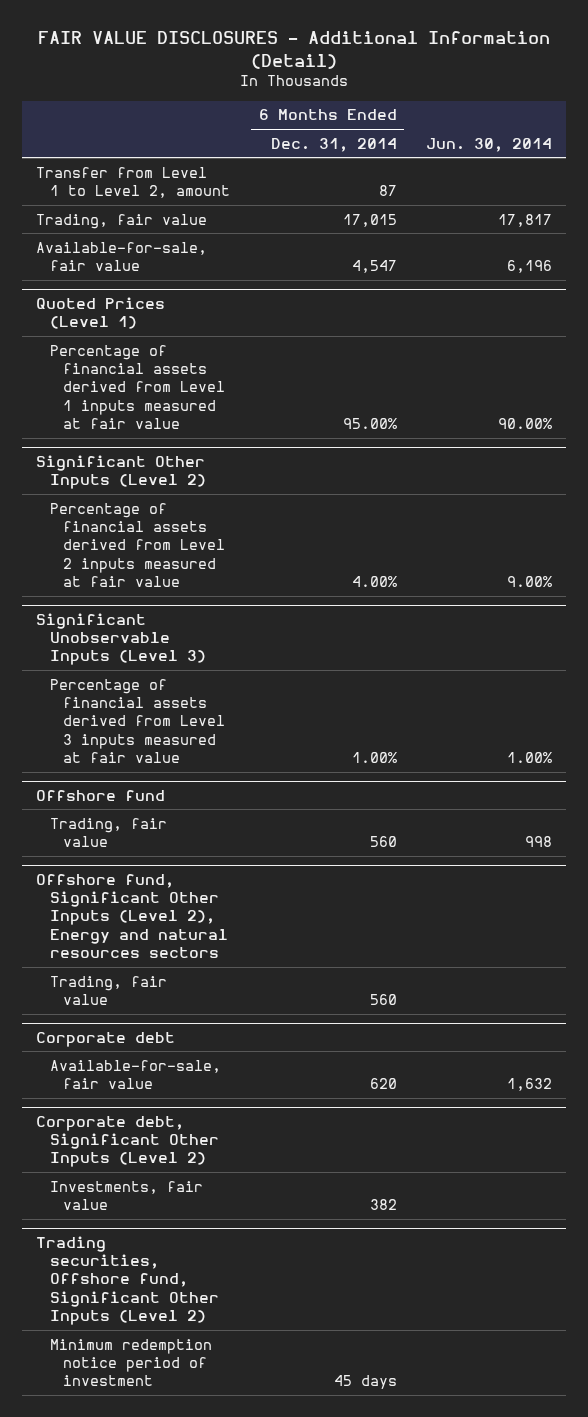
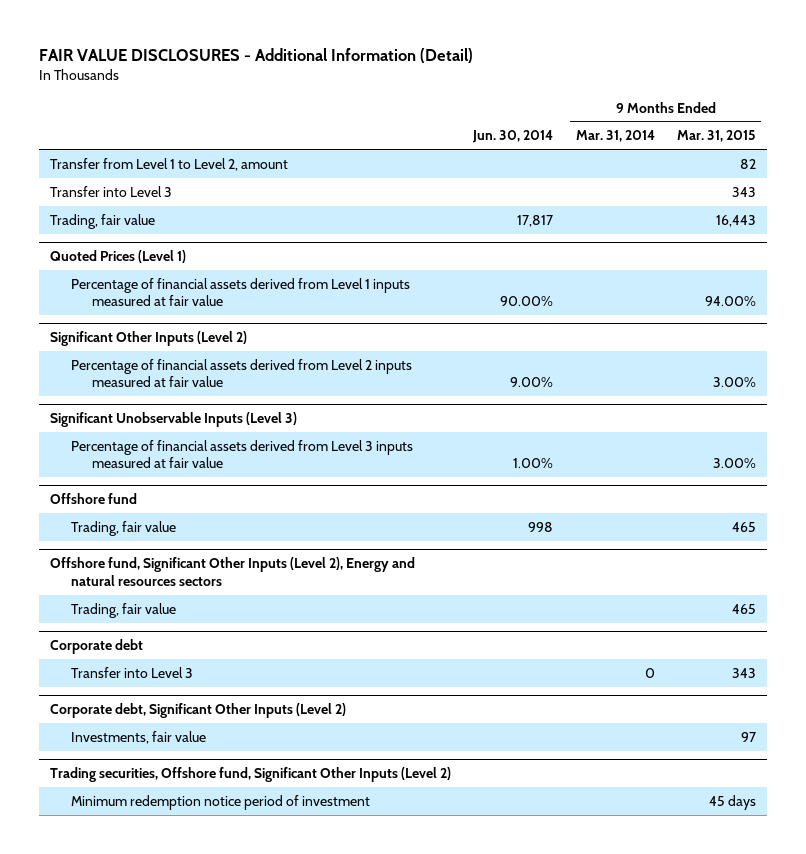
- | 6 Months Ended Dec. 31, 2014 | Jun. 30, 2014
+ | Jun. 30, 2014 | 9 Months Ended Mar. 31, 2014 | 9 Months Ended Mar. 31, 2015
+ Transfer into Level 3 | | | 343
- Available-for-sale, fair value | 4,547 | 6,196
@ Corporate debt
- Available-for-sale, fair value | 620 | 1,632
+ Transfer into Level 3 | | 0 | 343

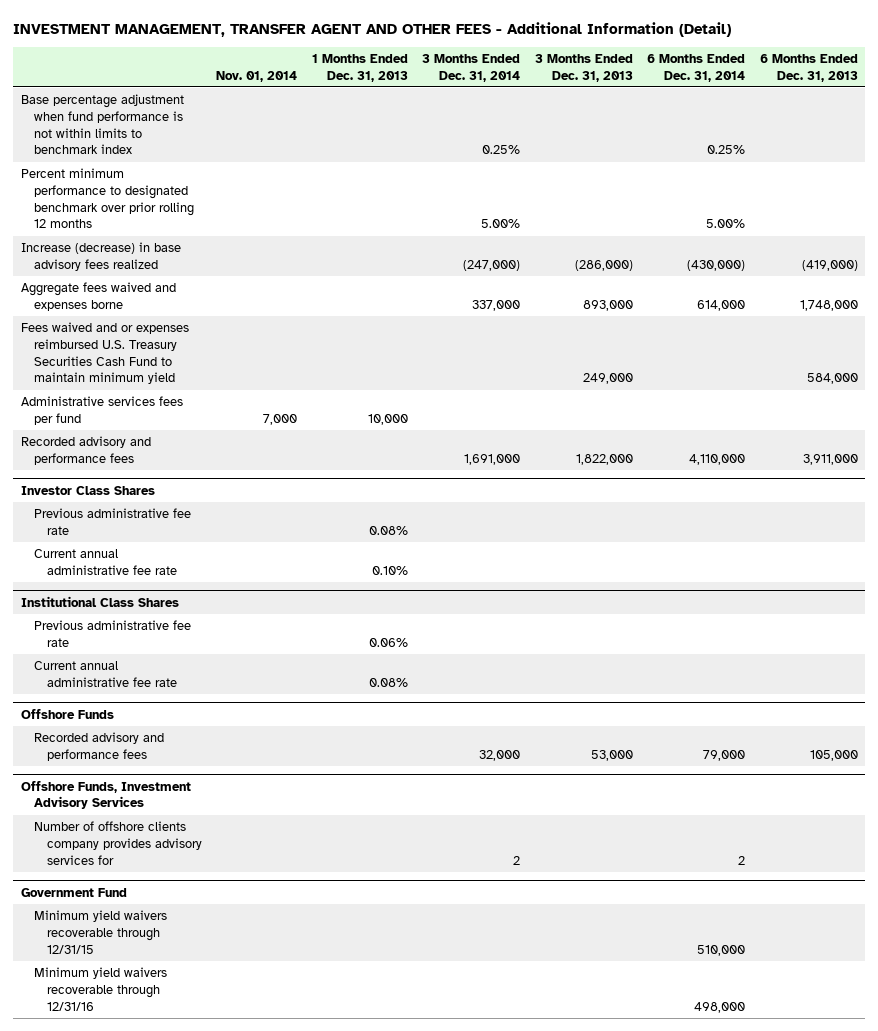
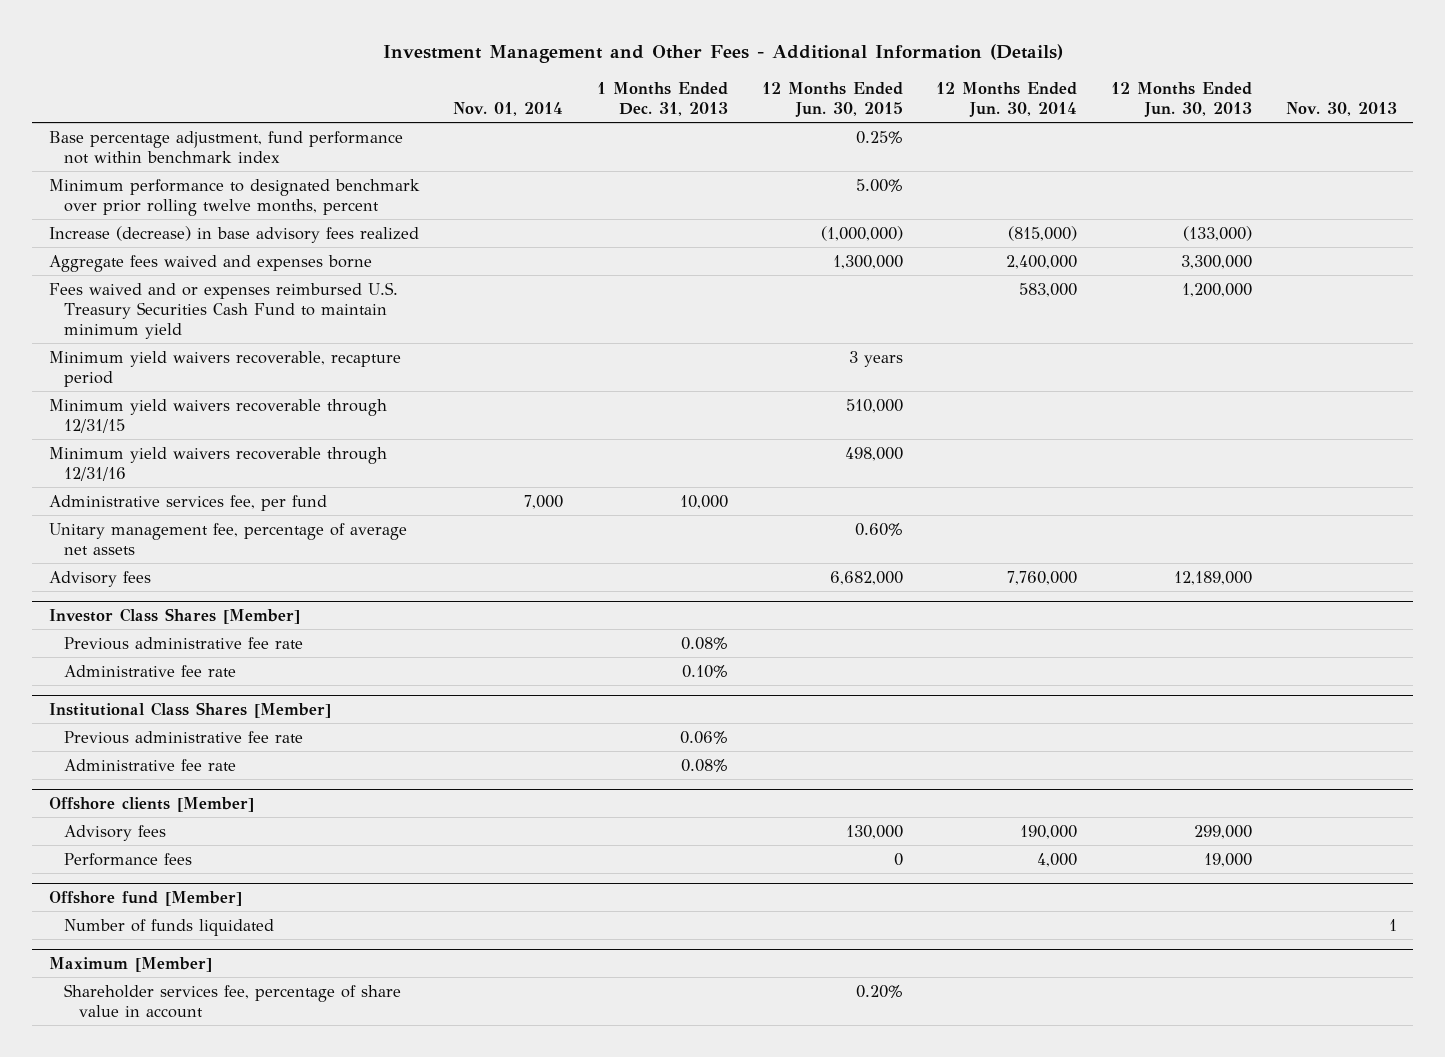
- INVESTMENT MANAGEMENT, TRANSFER AGENT AND OTHER FEES - Additional Information (Detail)
+ Investment Management and Other Fees - Additional Information (Details)
- | Nov. 01, 2014 | 1 Months Ended Dec. 31, 2013 | 3 Months Ended Dec. 31, 2014 | 3 Months Ended Dec. 31, 2013 | 6 Months Ended Dec. 31, 2014 | 6 Months Ended Dec. 31, 2013
+ | Nov. 01, 2014 | 1 Months Ended Dec. 31, 2013 | 12 Months Ended Jun. 30, 2015 | 12 Months Ended Jun. 30, 2014 | 12 Months Ended Jun. 30, 2013 | Nov. 30, 2013
- Base percentage adjustment when fund performance is not within limits to benchmark index | | | 0.25% | | 0.25% |
- Percent minimum performance to designated benchmark over prior rolling 12 months | | | 5.00% | | 5.00% |
+ Base percentage adjustment, fund performance not within benchmark index | | | 0.25% | | |
+ Minimum performance to designated benchmark over prior rolling twelve months, percent | | | 5.00% | | |
- Administrative services fees per fund | 7,000 | 10,000 | | | |
- Recorded advisory and performance fees | | | 1,691,000 | 1,822,000 | 4,110,000 | 3,911,000
- Investor Class Shares
+ Minimum yield waivers recoverable, recapture period | | | 3 years | | |
+ Minimum yield waivers recoverable through 12/31/15 | | | 510,000 | | |
+ Minimum yield waivers recoverable through 12/31/16 | | | 498,000 | | |
+ Administrative services fee, per fund | 7,000 | 10,000 | | | |
+ Unitary management fee, percentage of average net assets | | | 0.60% | | |
+ Advisory fees | | | 6,682,000 | 7,760,000 | 12,189,000 |
+ Investor Class Shares [Member]
- Current annual administrative fee rate | | 0.10% | | | |
- Institutional Class Shares
+ Administrative fee rate | | 0.10% | | | |
+ Institutional Class Shares [Member]
- Current annual administrative fee rate | | 0.08% | | | |
- Offshore Funds
- Recorded advisory and performance fees | | | 32,000 | 53,000 | 79,000 | 105,000
- Offshore Funds, Investment Advisory Services
- Number of offshore clients company provides advisory services for | | | 2 | | 2 |
- Government Fund
- Minimum yield waivers recoverable through 12/31/15 | | | | | 510,000 |
- Minimum yield waivers recoverable through 12/31/16 | | | | | 498,000 |
+ Administrative fee rate | | 0.08% | | | |
+ Offshore clients [Member]
+ Advisory fees | | | 130,000 | 190,000 | 299,000 |
+ Performance fees | | | 0 | 4,000 | 19,000 |
+ Offshore fund [Member]
+ Number of funds liquidated | | | | | | 1
+ Maximum [Member]
+ Shareholder services fee, percentage of share value in account | | | 0.20% | | |

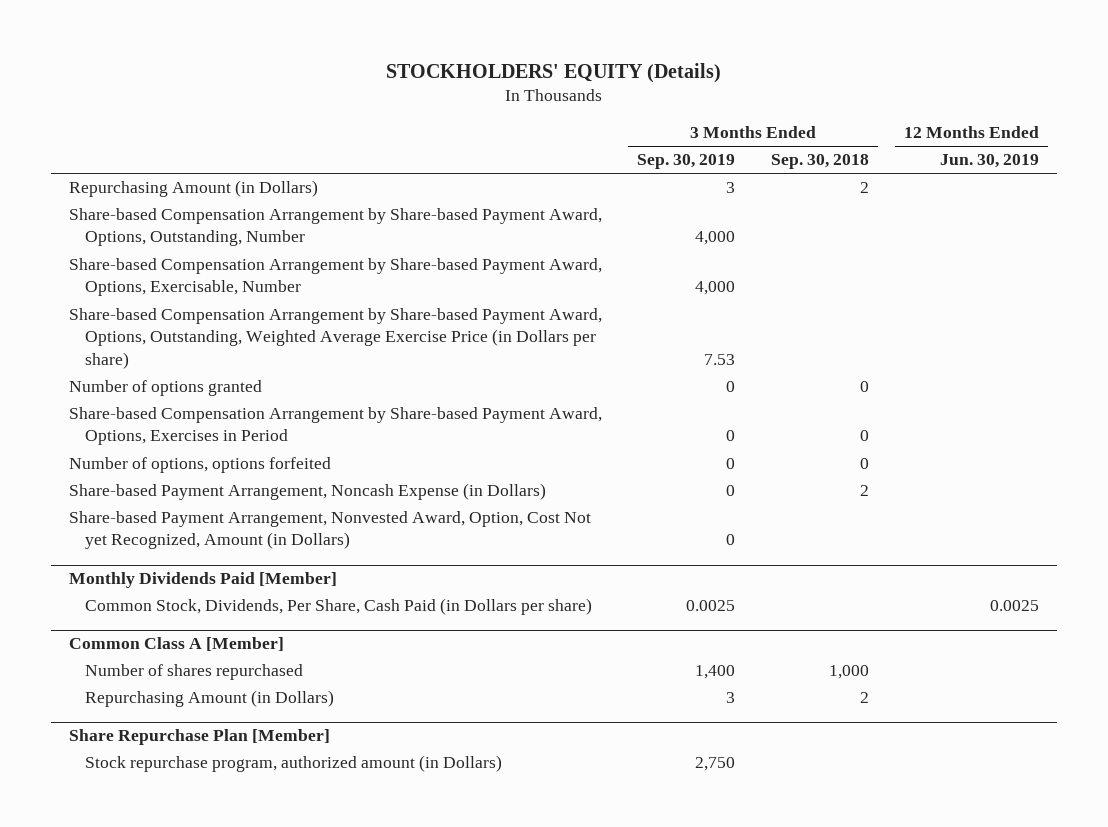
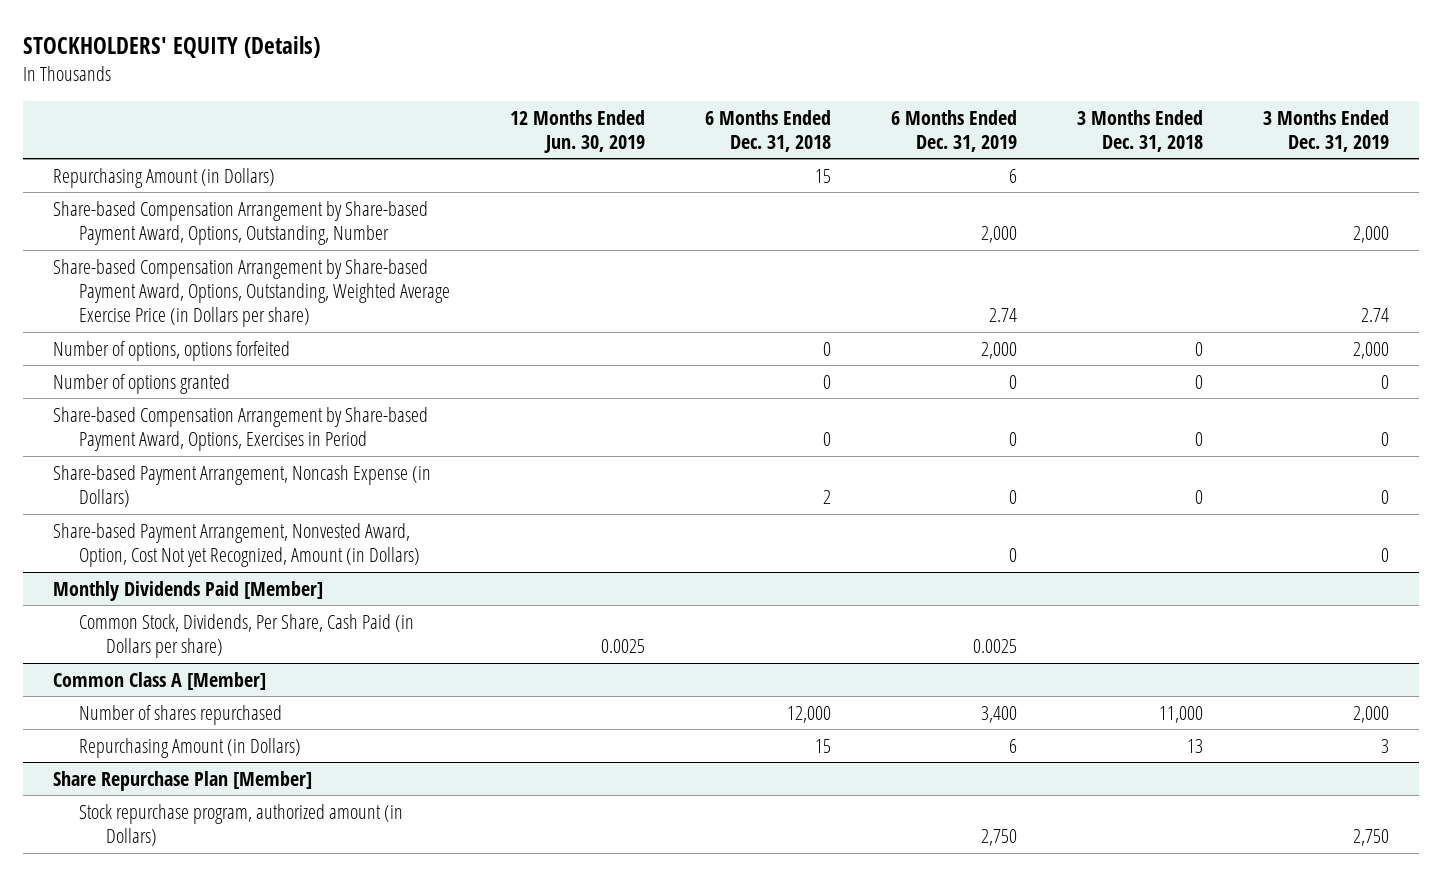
- | 3 Months Ended Sep. 30, 2019 | 3 Months Ended Sep. 30, 2018 | 12 Months Ended Jun. 30, 2019
+ | 12 Months Ended Jun. 30, 2019 | 6 Months Ended Dec. 31, 2018 | 6 Months Ended Dec. 31, 2019 | 3 Months Ended Dec. 31, 2018 | 3 Months Ended Dec. 31, 2019
- Share-based Compensation Arrangement by Share-based Payment Award, Options, Exercisable, Number | 4,000 | |
moved up: Number of options, options forfeited | | 0 | 2,000 | 0 | 2,000

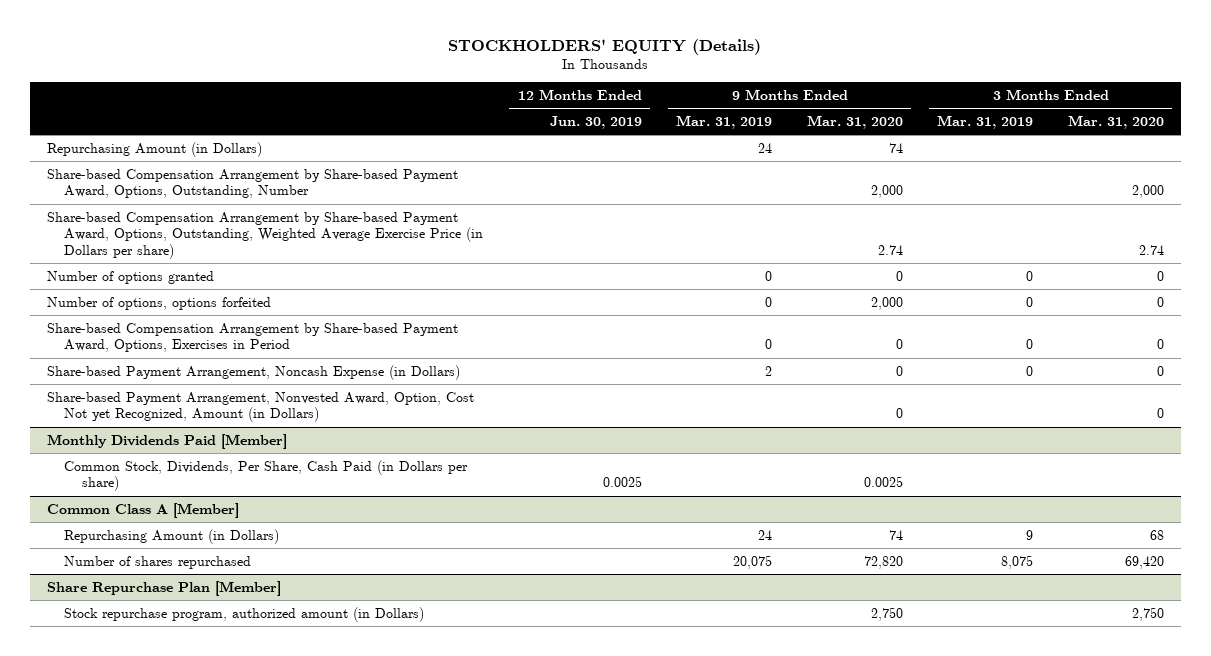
- | 12 Months Ended Jun. 30, 2019 | 6 Months Ended Dec. 31, 2018 | 6 Months Ended Dec. 31, 2019 | 3 Months Ended Dec. 31, 2018 | 3 Months Ended Dec. 31, 2019
+ | 12 Months Ended Jun. 30, 2019 | 9 Months Ended Mar. 31, 2019 | 9 Months Ended Mar. 31, 2020 | 3 Months Ended Mar. 31, 2019 | 3 Months Ended Mar. 31, 2020
moved down: Number of options, options forfeited | | 0 | 2,000 | 0 | 0
@ Common Class A [Member]
moved down: Number of shares repurchased | | 20,075 | 72,820 | 8,075 | 69,420

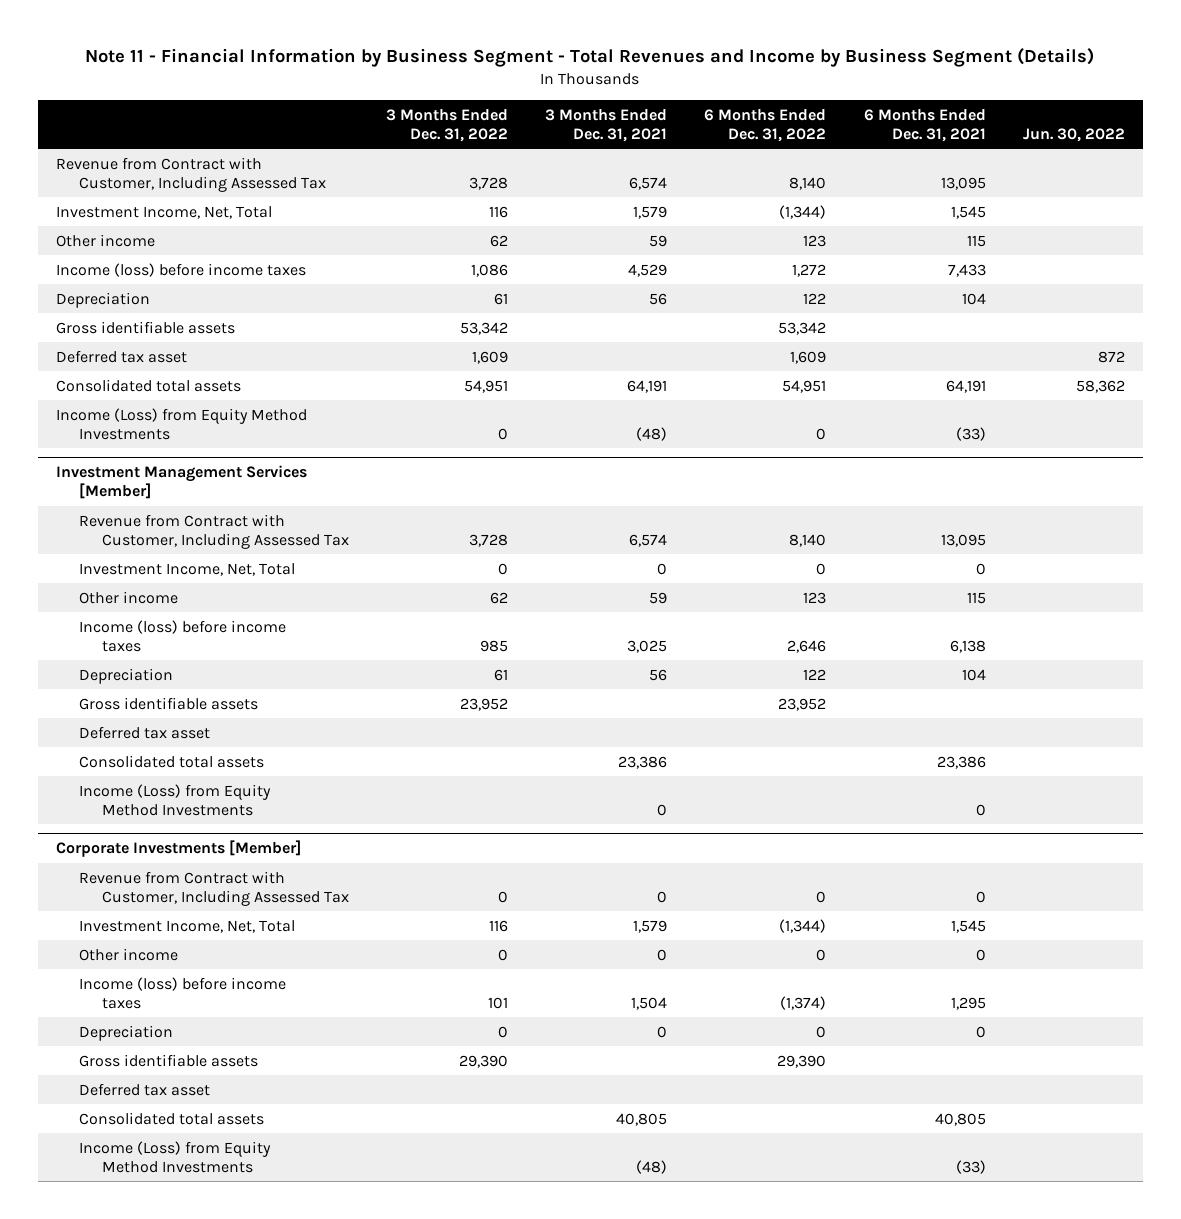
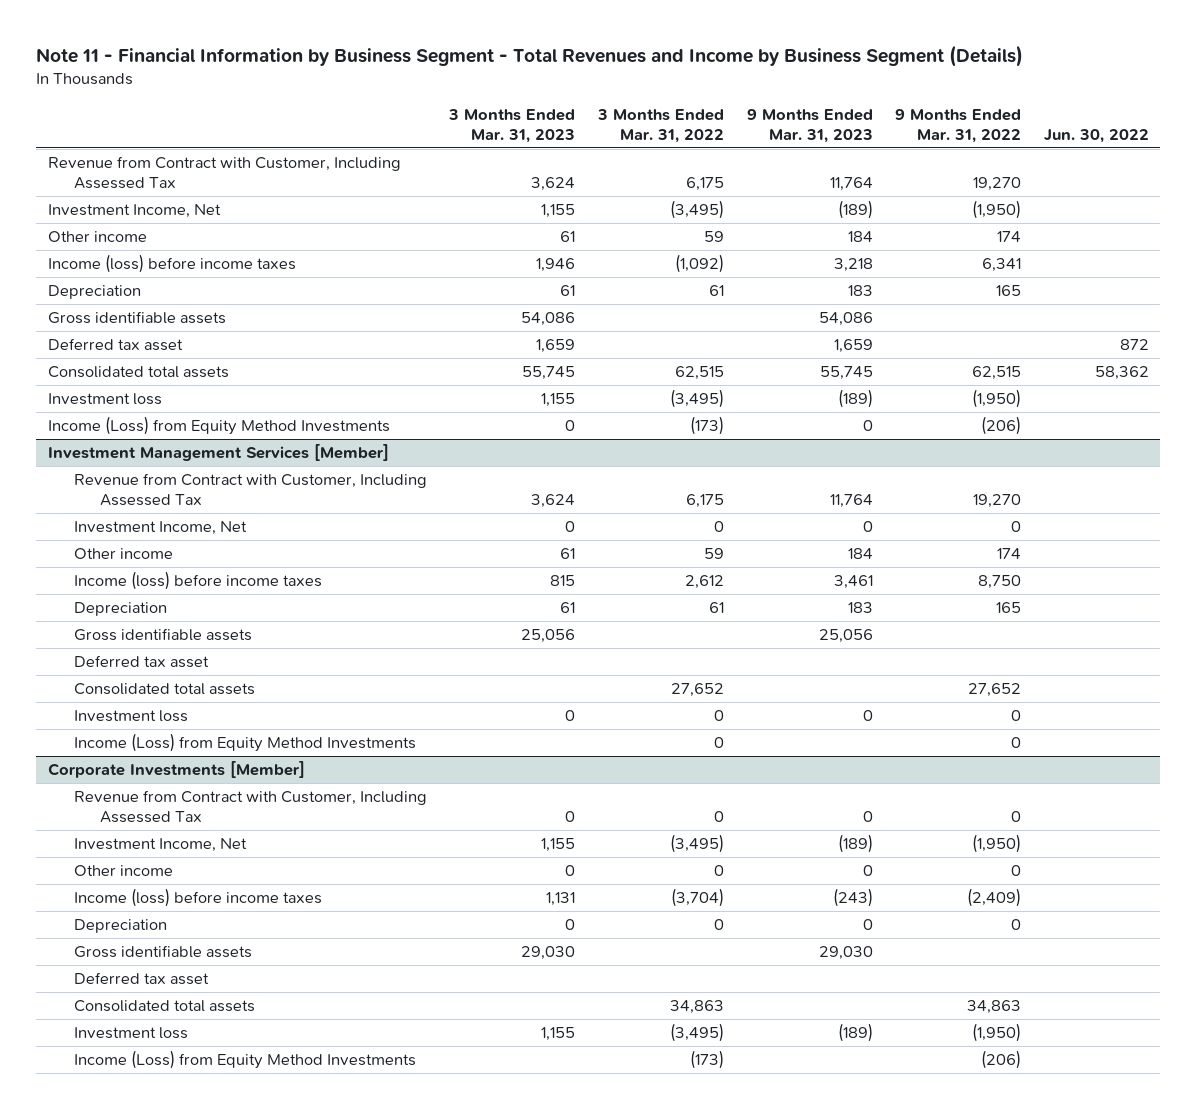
- | 3 Months Ended Dec. 31, 2022 | 3 Months Ended Dec. 31, 2021 | 6 Months Ended Dec. 31, 2022 | 6 Months Ended Dec. 31, 2021 | Jun. 30, 2022
+ | 3 Months Ended Mar. 31, 2023 | 3 Months Ended Mar. 31, 2022 | 9 Months Ended Mar. 31, 2023 | 9 Months Ended Mar. 31, 2022 | Jun. 30, 2022
- Investment Income, Net, Total | 116 | 1,579 | (1,344) | 1,545 |
+ Investment Income, Net | 1,155 | (3,495) | (189) | (1,950) |
+ Investment loss | 1,155 | (3,495) | (189) | (1,950) |
@ Investment Management Services [Member]
- Investment Income, Net, Total | 0 | 0 | 0 | 0 |
+ Investment Income, Net | 0 | 0 | 0 | 0 |
+ Investment loss | 0 | 0 | 0 | 0 |
@ Corporate Investments [Member]
- Investment Income, Net, Total | 116 | 1,579 | (1,344) | 1,545 |
+ Investment Income, Net | 1,155 | (3,495) | (189) | (1,950) |
+ Investment loss | 1,155 | (3,495) | (189) | (1,950) |

